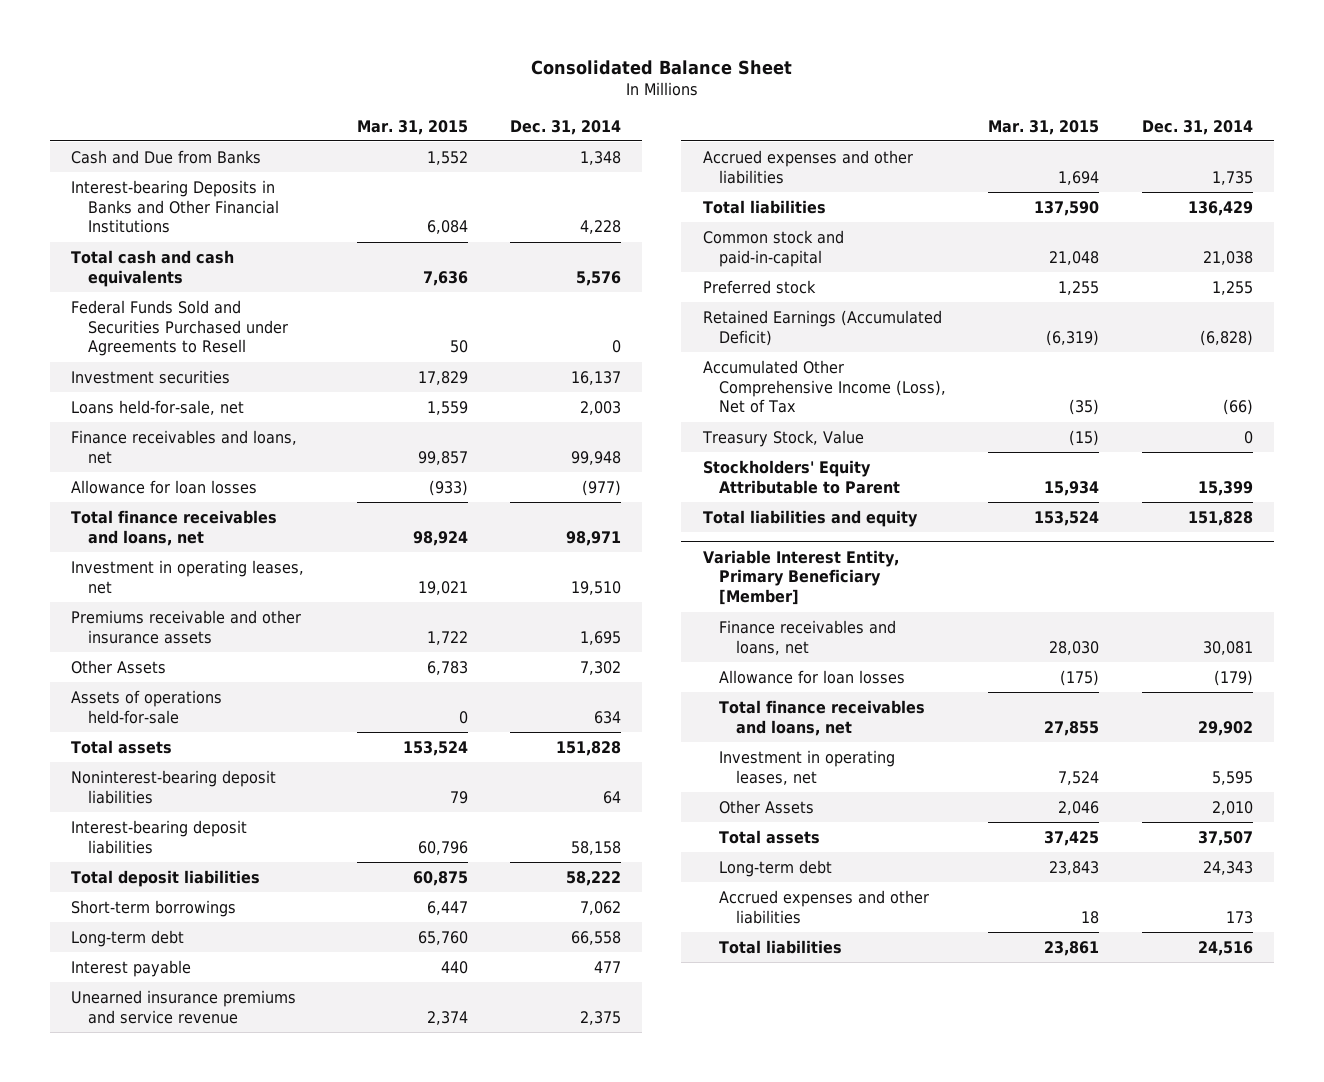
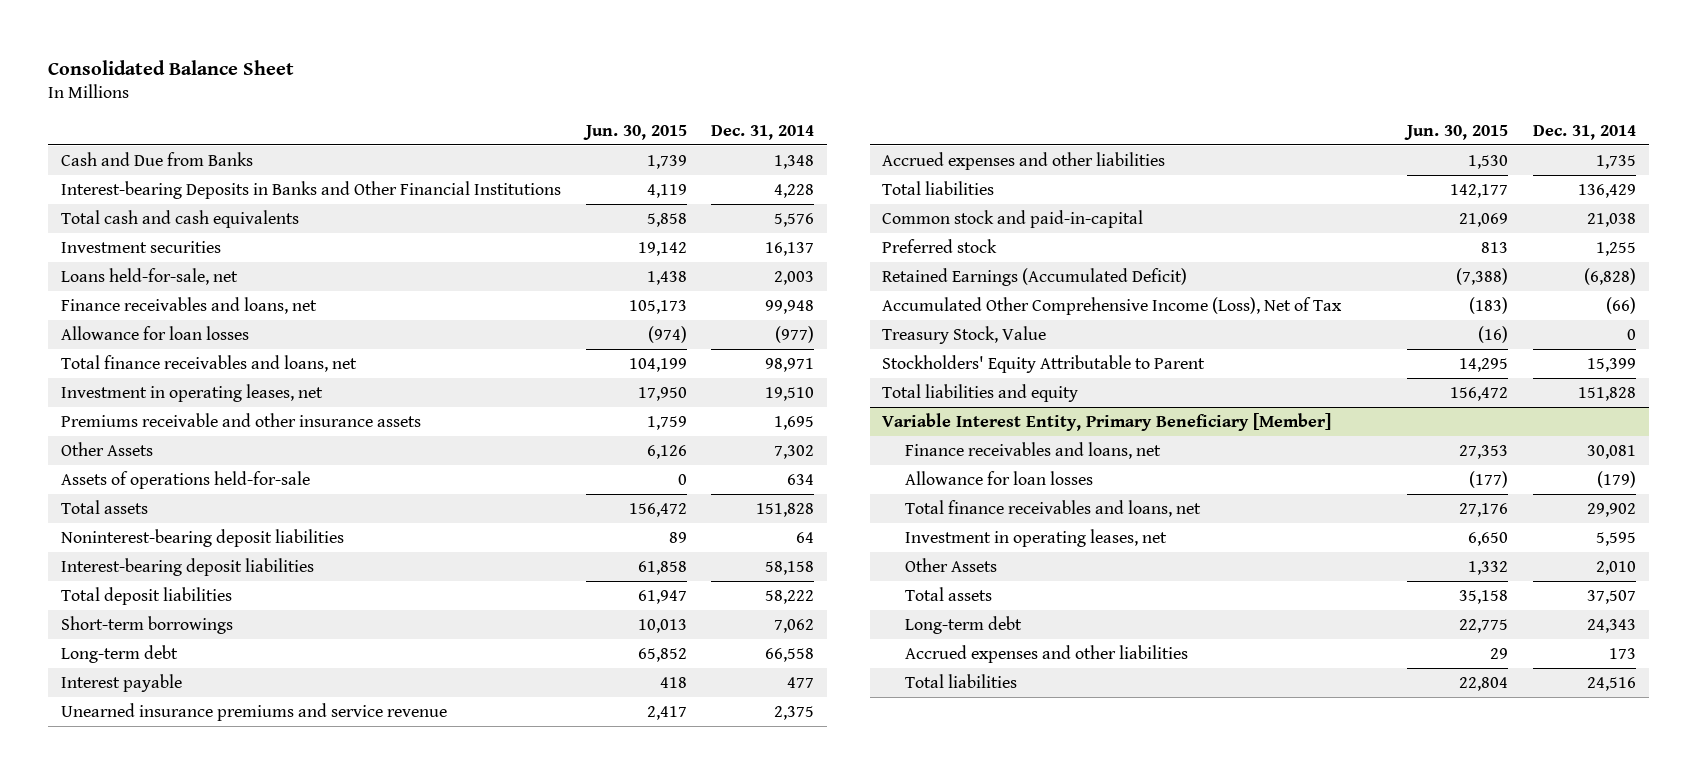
- | Mar. 31, 2015 | Dec. 31, 2014
+ | Jun. 30, 2015 | Dec. 31, 2014
- Federal Funds Sold and Securities Purchased under Agreements to Resell | 50 | 0

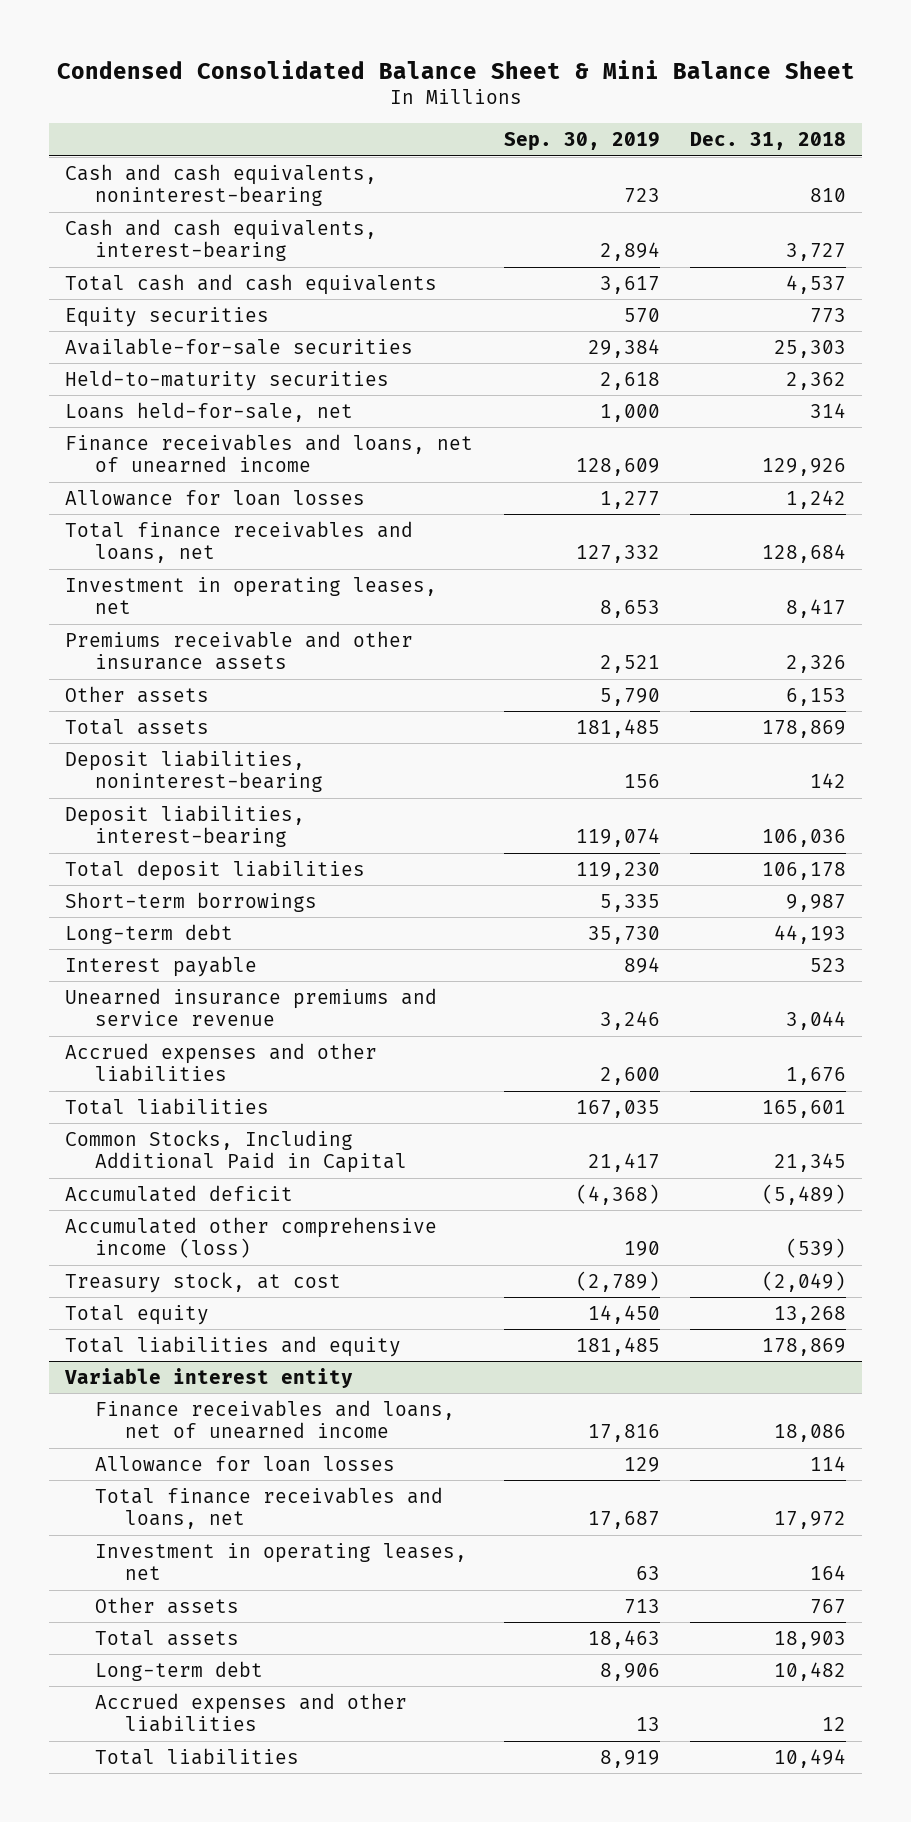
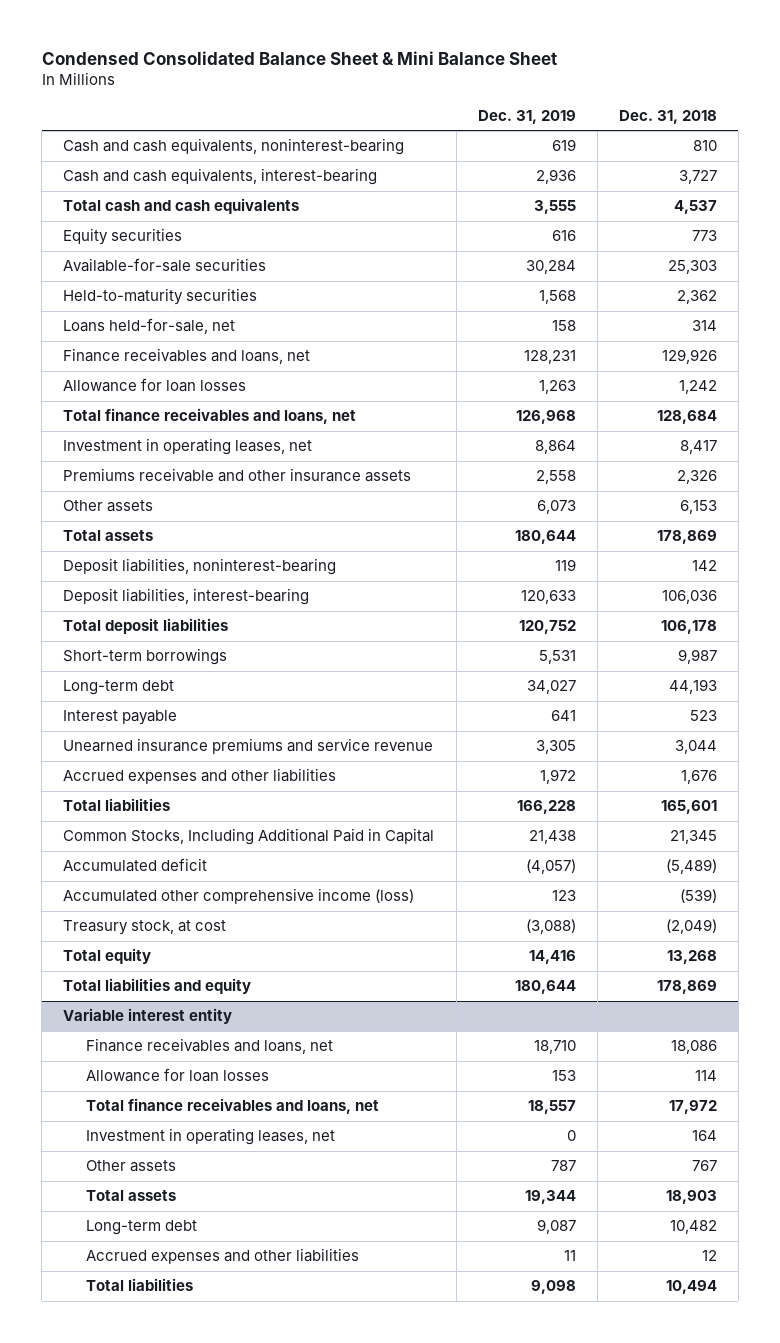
- | Sep. 30, 2019 | Dec. 31, 2018
+ | Dec. 31, 2019 | Dec. 31, 2018
- Finance receivables and loans, net of unearned income | 128,609 | 129,926
+ Finance receivables and loans, net | 128,231 | 129,926
@ Variable interest entity
- Finance receivables and loans, net of unearned income | 17,816 | 18,086
+ Finance receivables and loans, net | 18,710 | 18,086

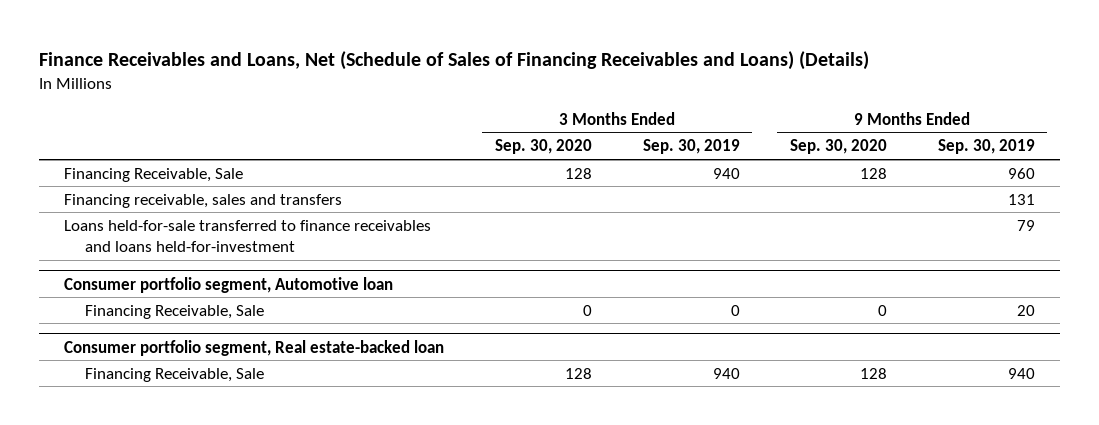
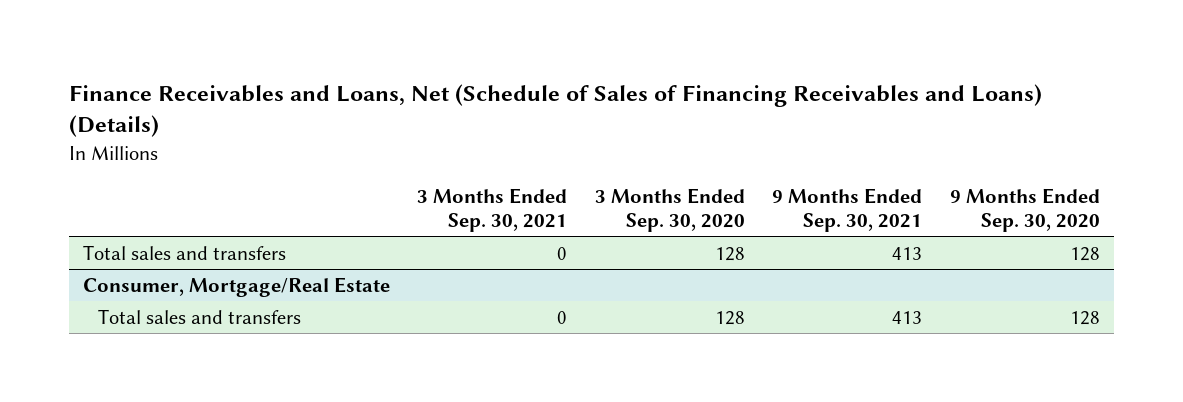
- | 3 Months Ended Sep. 30, 2020 | 3 Months Ended Sep. 30, 2019 | 9 Months Ended Sep. 30, 2020 | 9 Months Ended Sep. 30, 2019
+ | 3 Months Ended Sep. 30, 2021 | 3 Months Ended Sep. 30, 2020 | 9 Months Ended Sep. 30, 2021 | 9 Months Ended Sep. 30, 2020
- Financing Receivable, Sale | 128 | 940 | 128 | 960
- Financing receivable, sales and transfers | | | | 131
- Loans held-for-sale transferred to finance receivables and loans held-for-investment | | | | 79
- Consumer portfolio segment, Automotive loan
- Financing Receivable, Sale | 0 | 0 | 0 | 20
- Consumer portfolio segment, Real estate-backed loan
- Financing Receivable, Sale | 128 | 940 | 128 | 940
+ Total sales and transfers | 0 | 128 | 413 | 128
+ Consumer, Mortgage/Real Estate
+ Total sales and transfers | 0 | 128 | 413 | 128

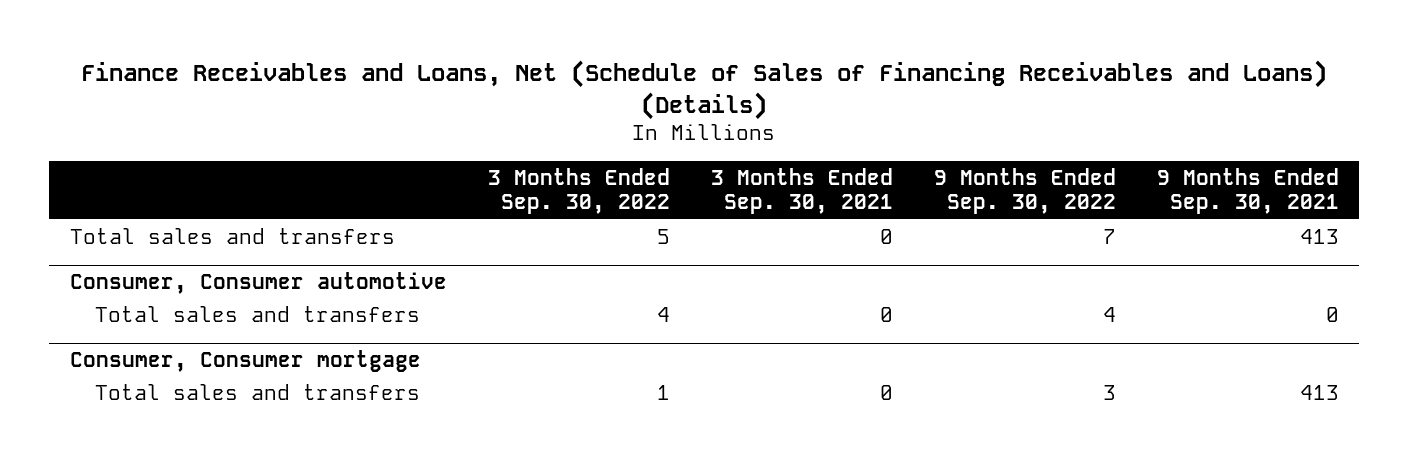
- | 3 Months Ended Sep. 30, 2021 | 3 Months Ended Sep. 30, 2020 | 9 Months Ended Sep. 30, 2021 | 9 Months Ended Sep. 30, 2020
+ | 3 Months Ended Sep. 30, 2022 | 3 Months Ended Sep. 30, 2021 | 9 Months Ended Sep. 30, 2022 | 9 Months Ended Sep. 30, 2021
- Consumer, Mortgage/Real Estate
+ Consumer, Consumer automotive
+ Total sales and transfers | 4 | 0 | 4 | 0
+ Consumer, Consumer mortgage

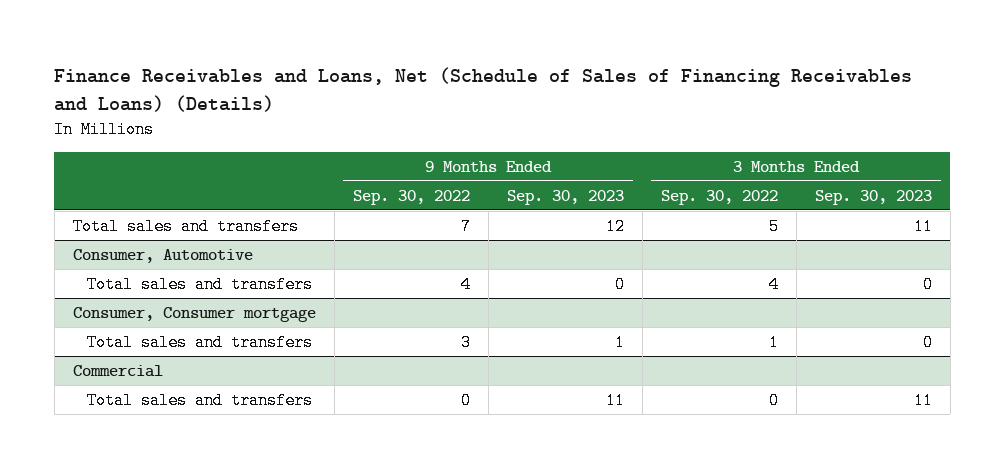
- | 3 Months Ended Sep. 30, 2022 | 3 Months Ended Sep. 30, 2021 | 9 Months Ended Sep. 30, 2022 | 9 Months Ended Sep. 30, 2021
+ | 9 Months Ended Sep. 30, 2022 | 9 Months Ended Sep. 30, 2023 | 3 Months Ended Sep. 30, 2022 | 3 Months Ended Sep. 30, 2023
- Consumer, Consumer automotive
+ Consumer, Automotive
+ Commercial
+ Total sales and transfers | 0 | 11 | 0 | 11

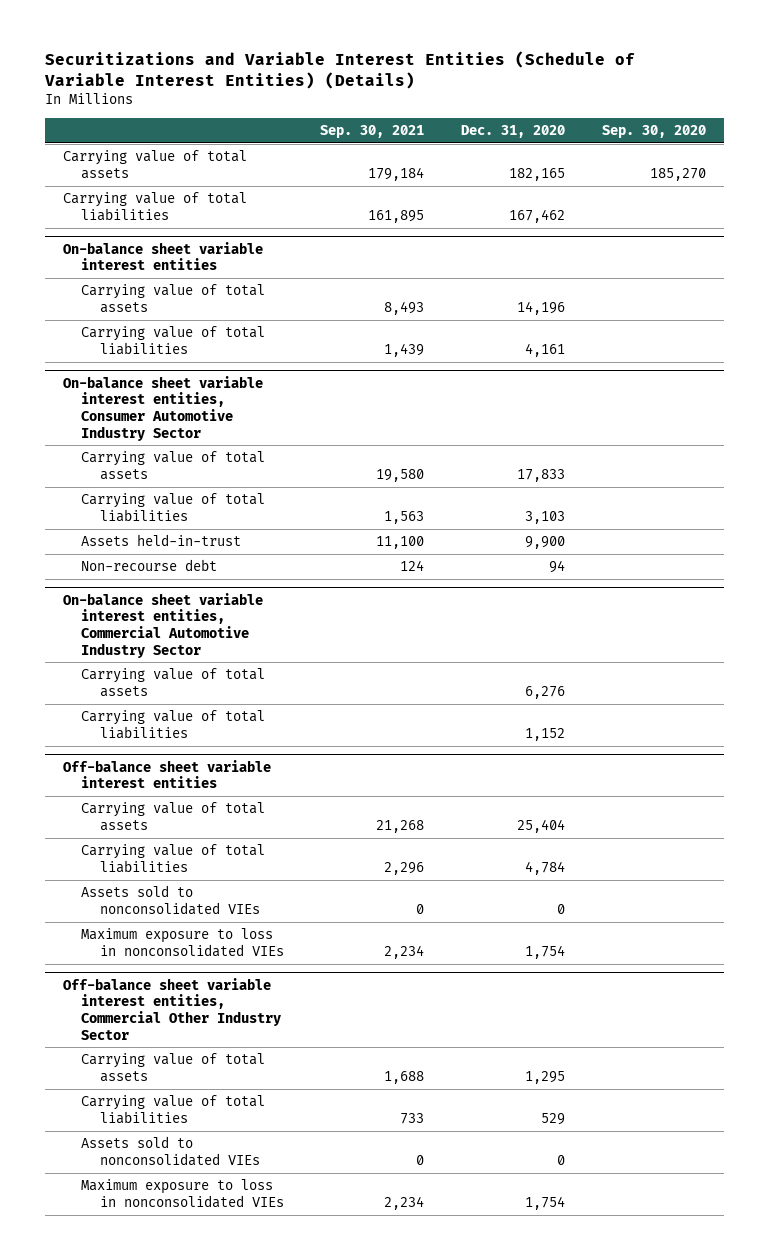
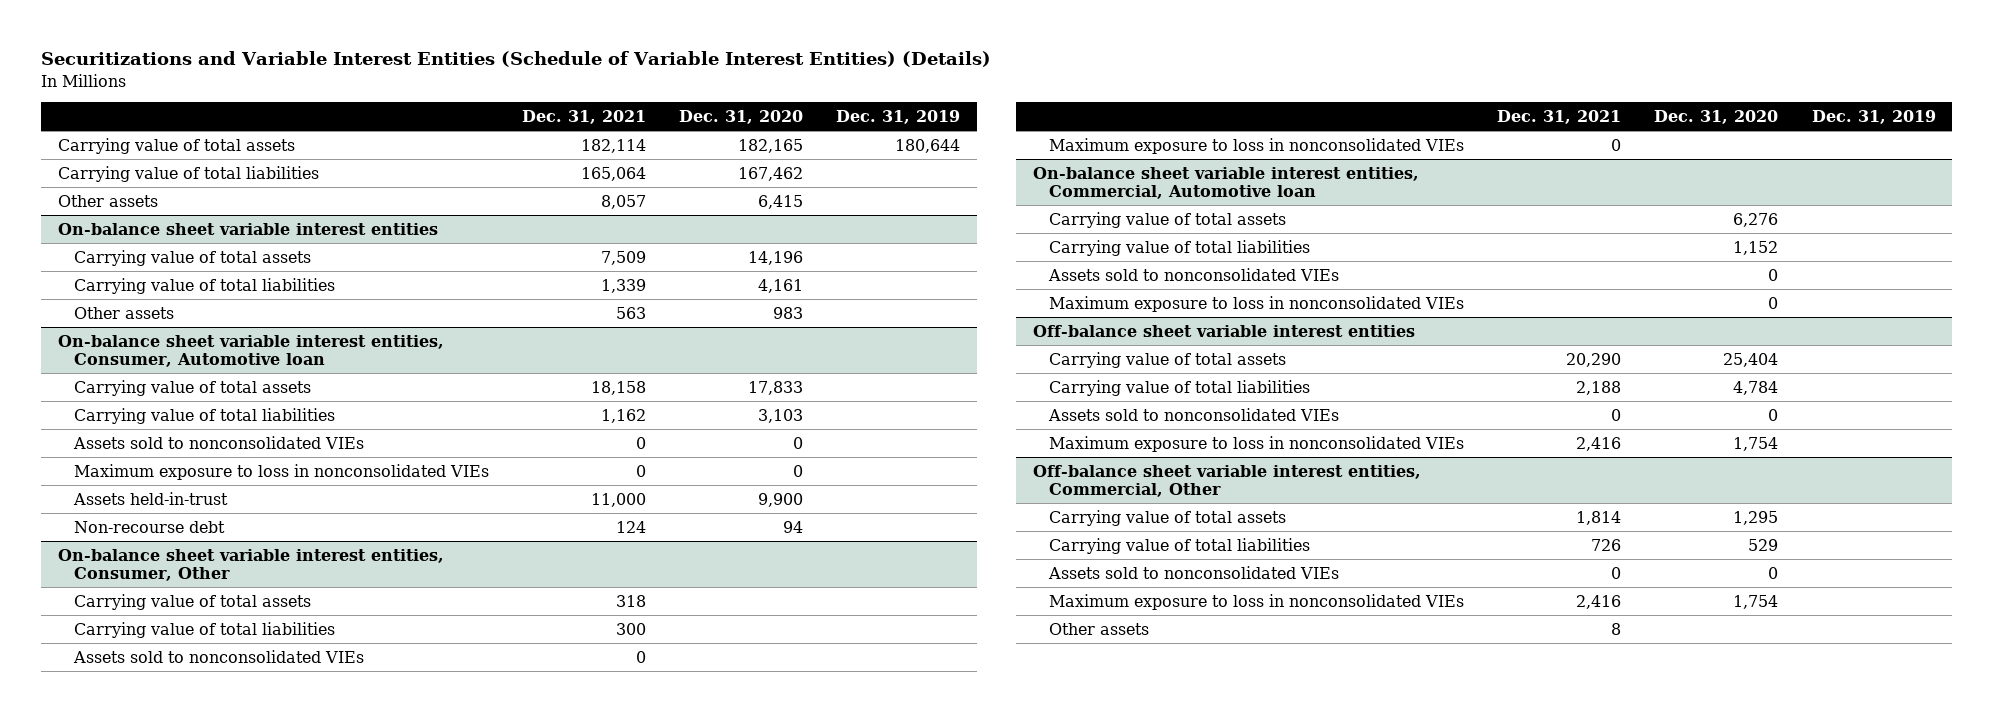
- | Sep. 30, 2021 | Dec. 31, 2020 | Sep. 30, 2020
+ | Dec. 31, 2021 | Dec. 31, 2020 | Dec. 31, 2019
+ Other assets | 8,057 | 6,415 |
- On-balance sheet variable interest entities, Consumer Automotive Industry Sector
@ On-balance sheet variable interest entities
+ Other assets | 563 | 983 |
+ On-balance sheet variable interest entities, Consumer, Automotive loan
+ Assets sold to nonconsolidated VIEs | 0 | 0 |
+ Maximum exposure to loss in nonconsolidated VIEs | 0 | 0 |
- On-balance sheet variable interest entities, Commercial Automotive Industry Sector
+ On-balance sheet variable interest entities, Consumer, Other
+ Carrying value of total assets | 318 | |
+ Carrying value of total liabilities | 300 | |
+ Assets sold to nonconsolidated VIEs | 0 | |
+ Maximum exposure to loss in nonconsolidated VIEs | 0 | |
+ On-balance sheet variable interest entities, Commercial, Automotive loan
+ Assets sold to nonconsolidated VIEs | | 0 |
+ Maximum exposure to loss in nonconsolidated VIEs | | 0 |
- Off-balance sheet variable interest entities, Commercial Other Industry Sector
+ Off-balance sheet variable interest entities, Commercial, Other
+ Other assets | 8 | |

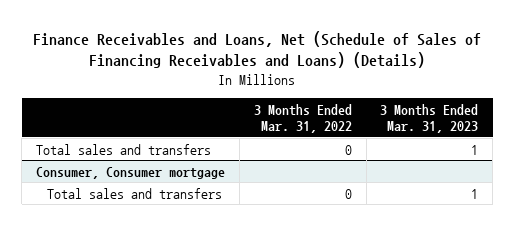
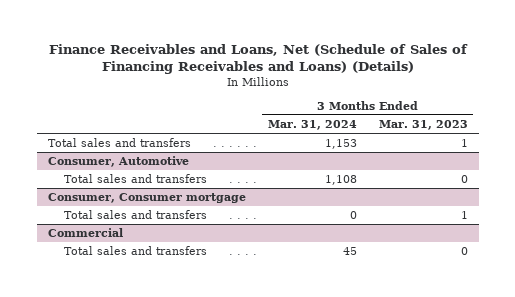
- | 3 Months Ended Mar. 31, 2022 | 3 Months Ended Mar. 31, 2023
+ | 3 Months Ended Mar. 31, 2024 | 3 Months Ended Mar. 31, 2023
+ Consumer, Automotive
+ Total sales and transfers | 1,108 | 0
+ Commercial
+ Total sales and transfers | 45 | 0

